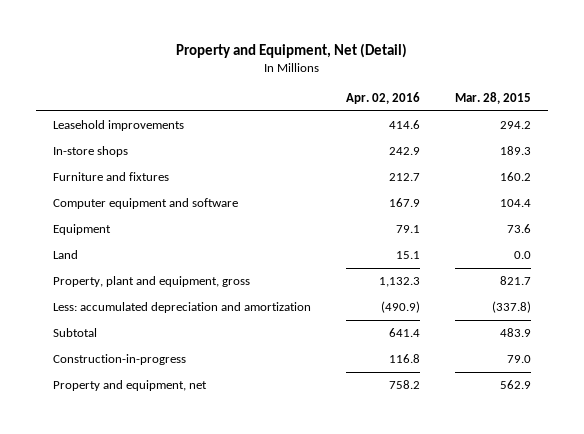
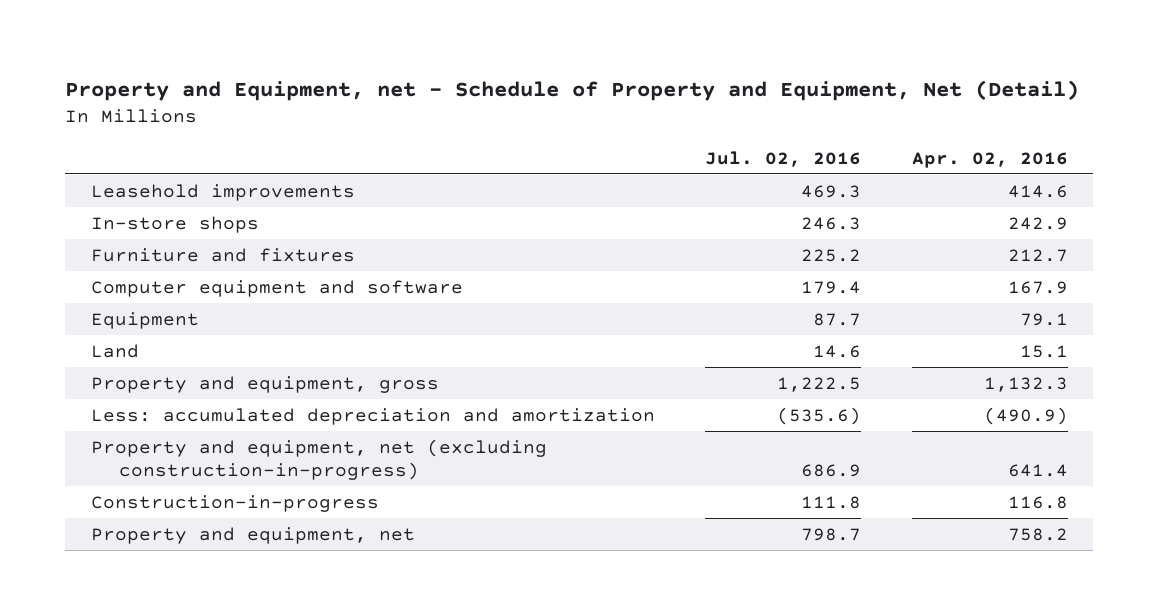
- Property and Equipment, Net (Detail)
+ Property and Equipment, net - Schedule of Property and Equipment, Net (Detail)
- | Apr. 02, 2016 | Mar. 28, 2015
+ | Jul. 02, 2016 | Apr. 02, 2016
- Property, plant and equipment, gross | 1,132.3 | 821.7
+ Property and equipment, gross | 1,222.5 | 1,132.3
- Subtotal | 641.4 | 483.9
+ Property and equipment, net (excluding construction-in-progress) | 686.9 | 641.4

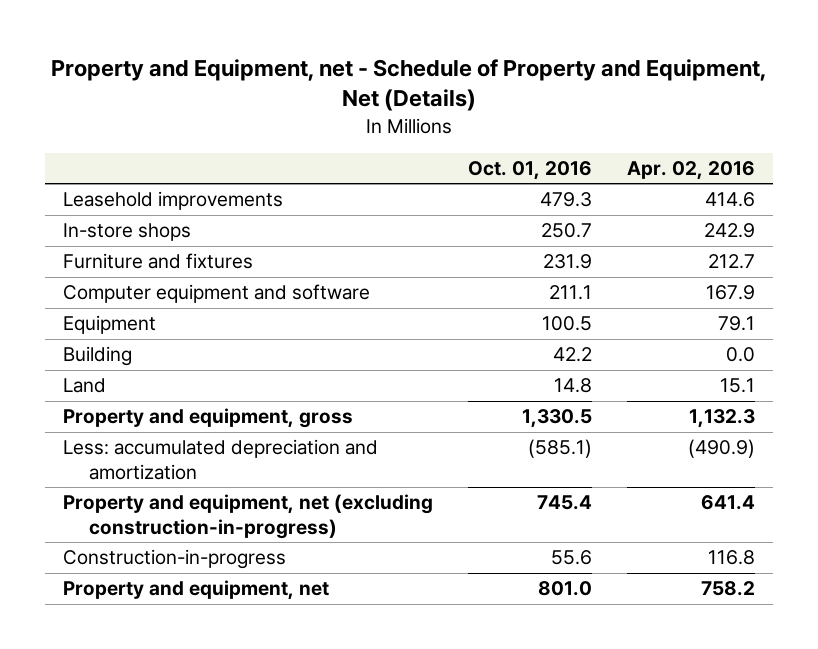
- Property and Equipment, net - Schedule of Property and Equipment, Net (Detail)
+ Property and Equipment, net - Schedule of Property and Equipment, Net (Details)
- | Jul. 02, 2016 | Apr. 02, 2016
+ | Oct. 01, 2016 | Apr. 02, 2016
+ Building | 42.2 | 0.0

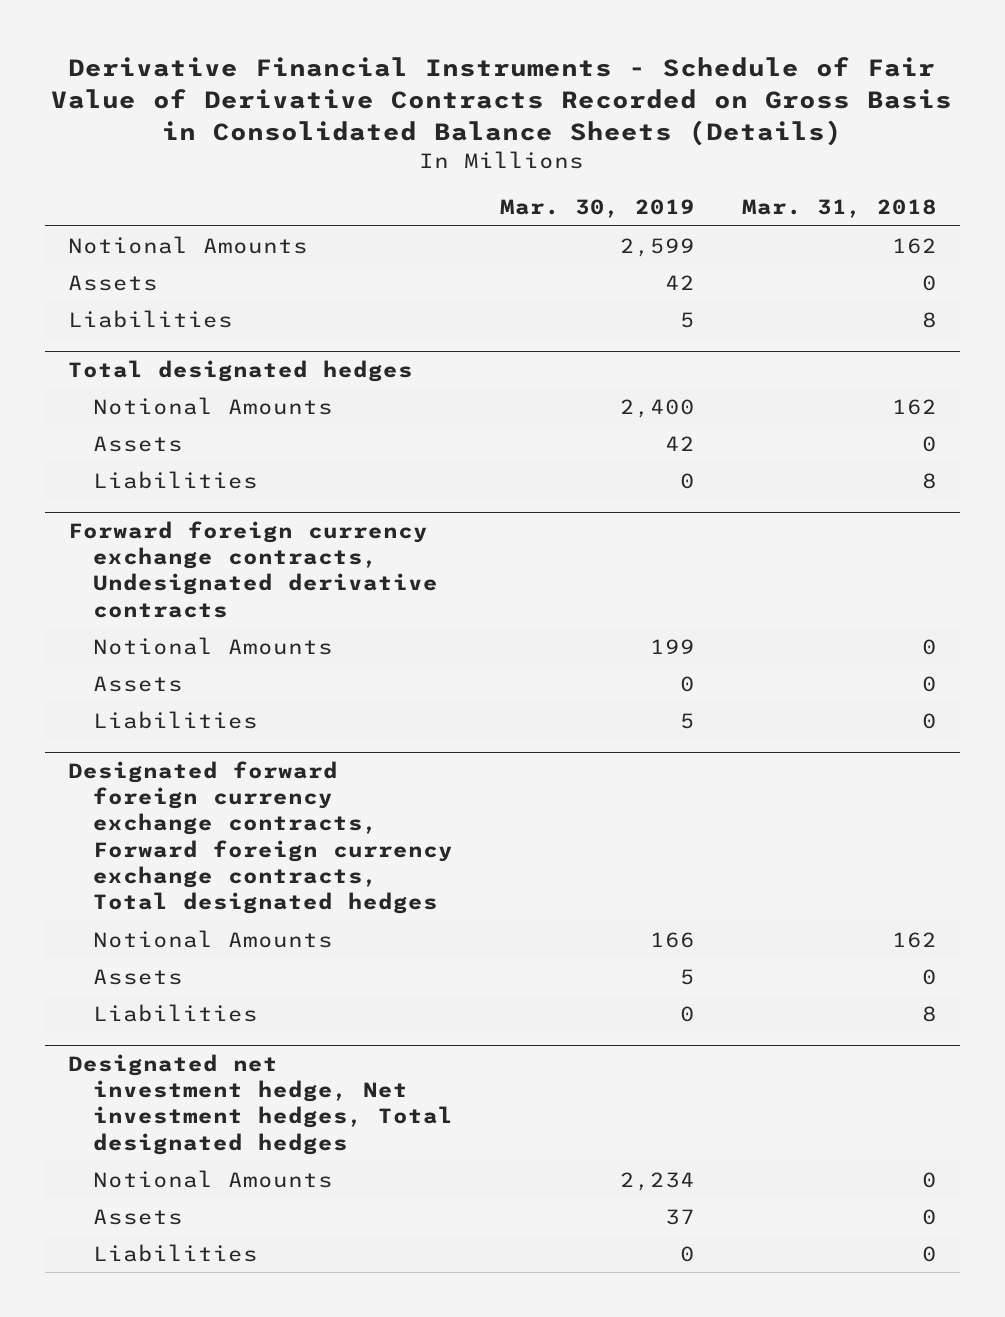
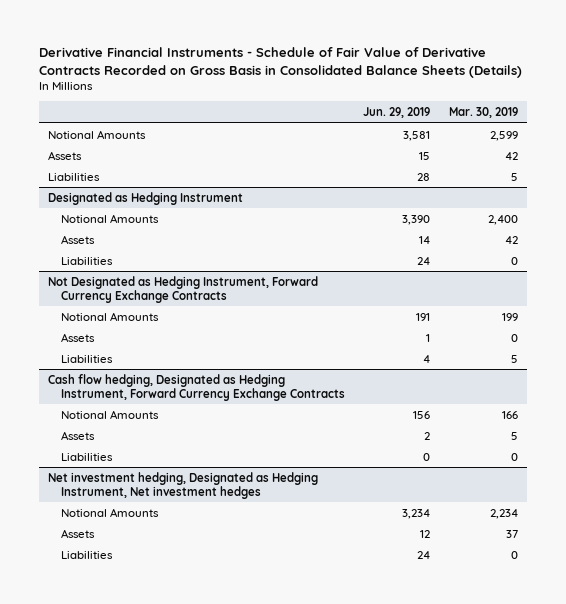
- | Mar. 30, 2019 | Mar. 31, 2018
+ | Jun. 29, 2019 | Mar. 30, 2019
- Total designated hedges
+ Designated as Hedging Instrument
- Forward foreign currency exchange contracts, Undesignated derivative contracts
+ Not Designated as Hedging Instrument, Forward Currency Exchange Contracts
- Designated forward foreign currency exchange contracts, Forward foreign currency exchange contracts, Total designated hedges
+ Cash flow hedging, Designated as Hedging Instrument, Forward Currency Exchange Contracts
- Designated net investment hedge, Net investment hedges, Total designated hedges
+ Net investment hedging, Designated as Hedging Instrument, Net investment hedges

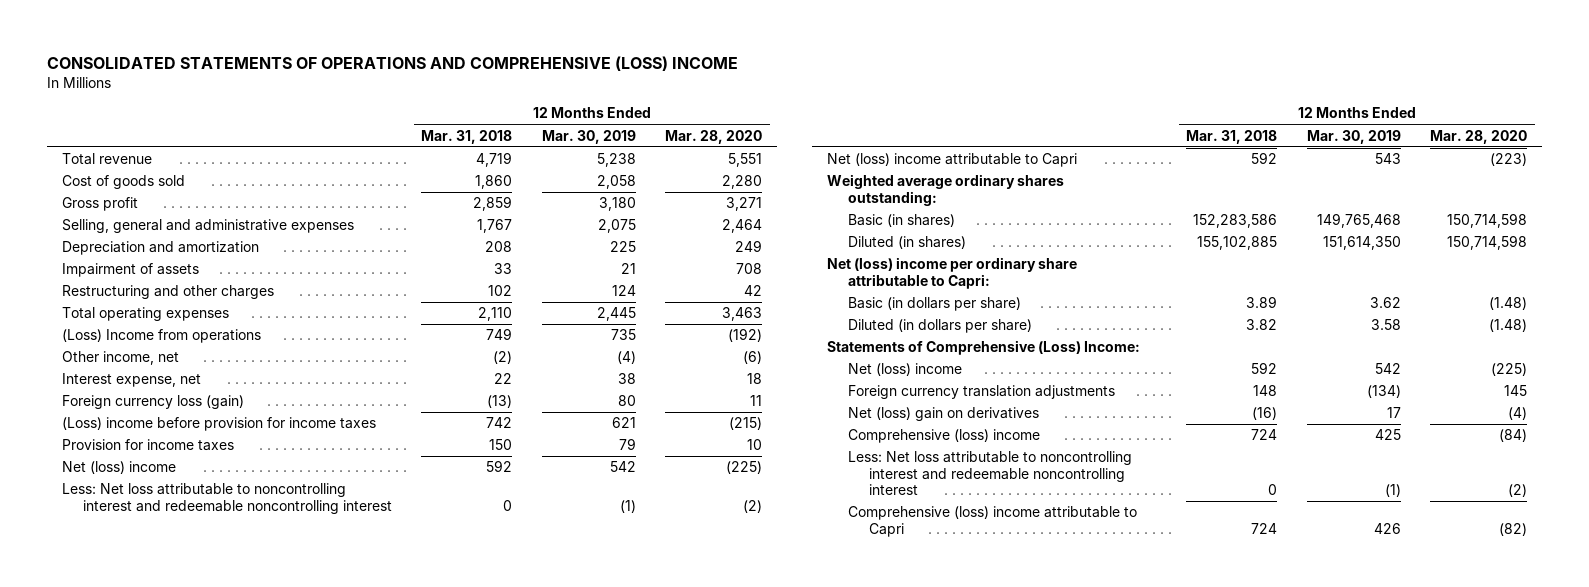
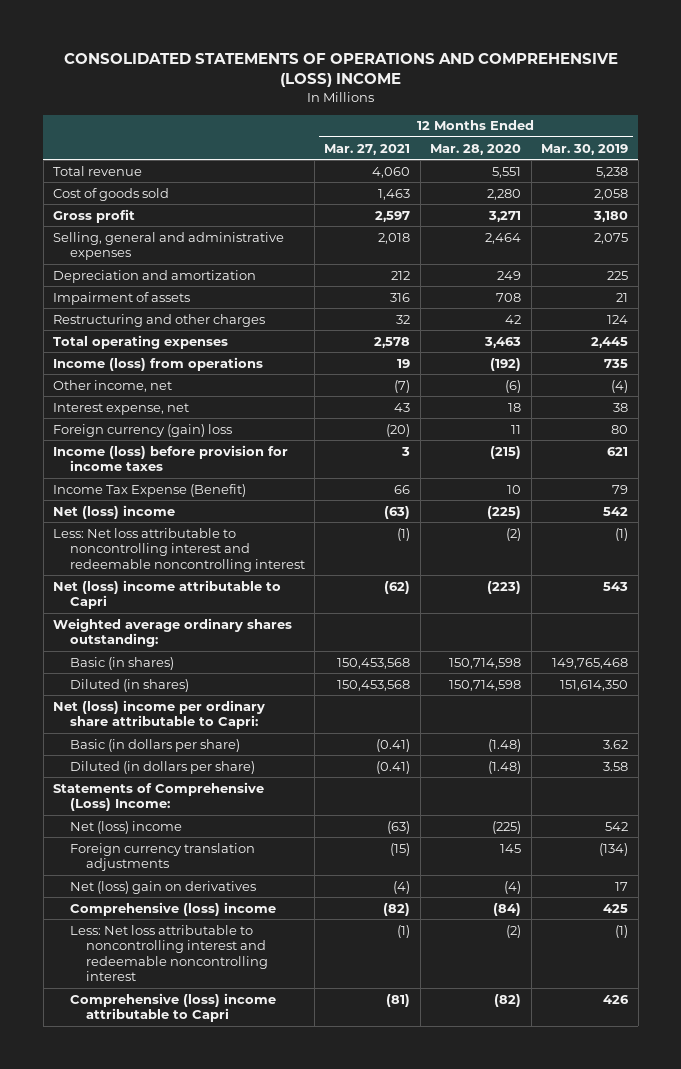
- | 12 Months Ended Mar. 31, 2018 | 12 Months Ended Mar. 30, 2019 | 12 Months Ended Mar. 28, 2020
+ | 12 Months Ended Mar. 27, 2021 | 12 Months Ended Mar. 28, 2020 | 12 Months Ended Mar. 30, 2019
- (Loss) Income from operations | 749 | 735 | (192)
+ Income (loss) from operations | 19 | (192) | 735
- Foreign currency loss (gain) | (13) | 80 | 11
- (Loss) income before provision for income taxes | 742 | 621 | (215)
- Provision for income taxes | 150 | 79 | 10
+ Foreign currency (gain) loss | (20) | 11 | 80
+ Income (loss) before provision for income taxes | 3 | (215) | 621
+ Income Tax Expense (Benefit) | 66 | 10 | 79

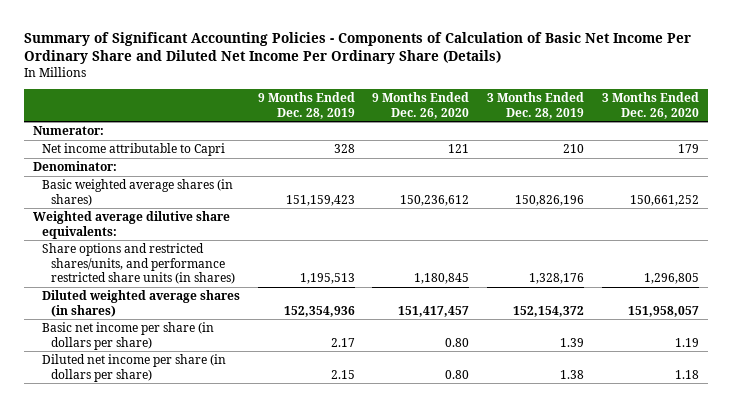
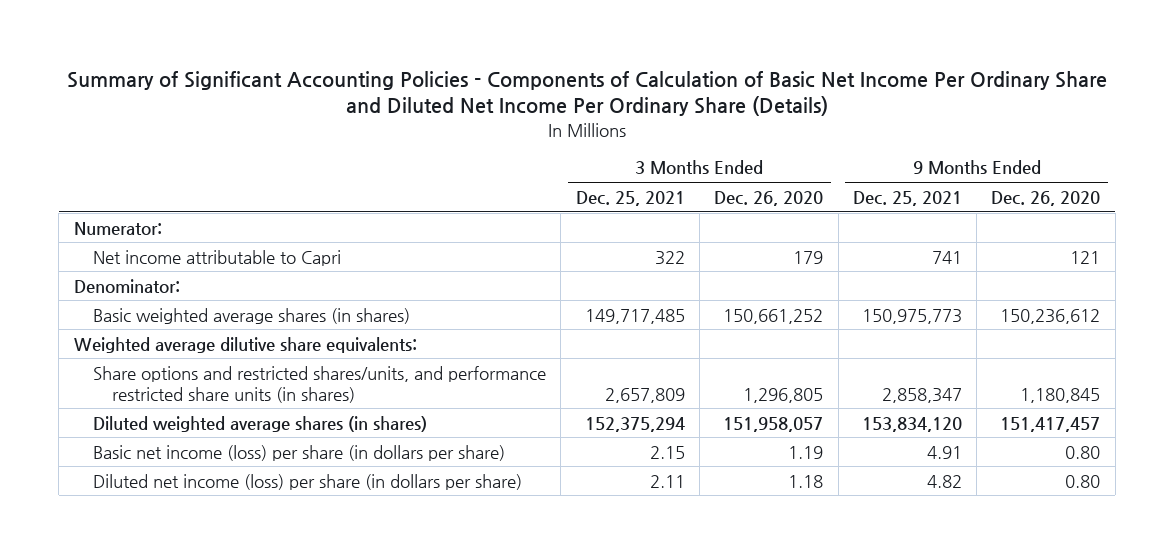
- | 9 Months Ended Dec. 28, 2019 | 9 Months Ended Dec. 26, 2020 | 3 Months Ended Dec. 28, 2019 | 3 Months Ended Dec. 26, 2020
+ | 3 Months Ended Dec. 25, 2021 | 3 Months Ended Dec. 26, 2020 | 9 Months Ended Dec. 25, 2021 | 9 Months Ended Dec. 26, 2020
- Basic net income per share (in dollars per share) | 2.17 | 0.80 | 1.39 | 1.19
- Diluted net income per share (in dollars per share) | 2.15 | 0.80 | 1.38 | 1.18
+ Basic net income (loss) per share (in dollars per share) | 2.15 | 1.19 | 4.91 | 0.80
+ Diluted net income (loss) per share (in dollars per share) | 2.11 | 1.18 | 4.82 | 0.80

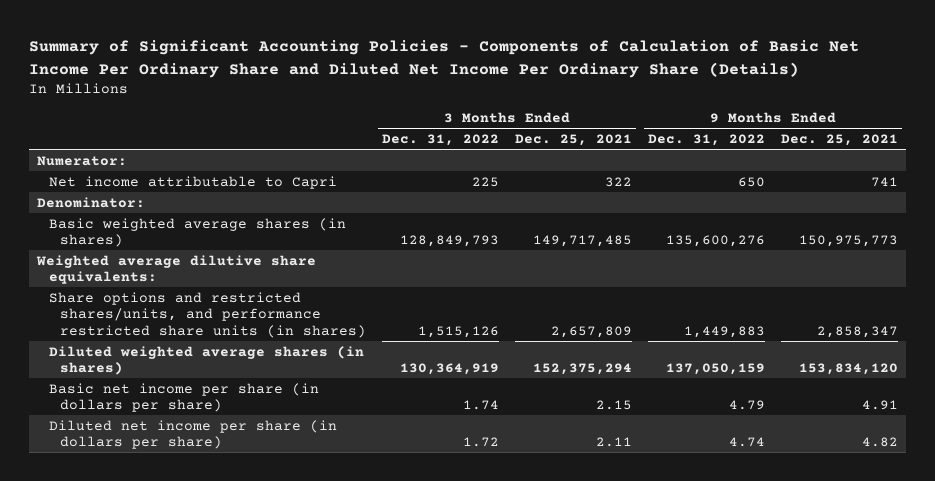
- | 3 Months Ended Dec. 25, 2021 | 3 Months Ended Dec. 26, 2020 | 9 Months Ended Dec. 25, 2021 | 9 Months Ended Dec. 26, 2020
+ | 3 Months Ended Dec. 31, 2022 | 3 Months Ended Dec. 25, 2021 | 9 Months Ended Dec. 31, 2022 | 9 Months Ended Dec. 25, 2021
- Basic net income (loss) per share (in dollars per share) | 2.15 | 1.19 | 4.91 | 0.80
- Diluted net income (loss) per share (in dollars per share) | 2.11 | 1.18 | 4.82 | 0.80
+ Basic net income per share (in dollars per share) | 1.74 | 2.15 | 4.79 | 4.91
+ Diluted net income per share (in dollars per share) | 1.72 | 2.11 | 4.74 | 4.82

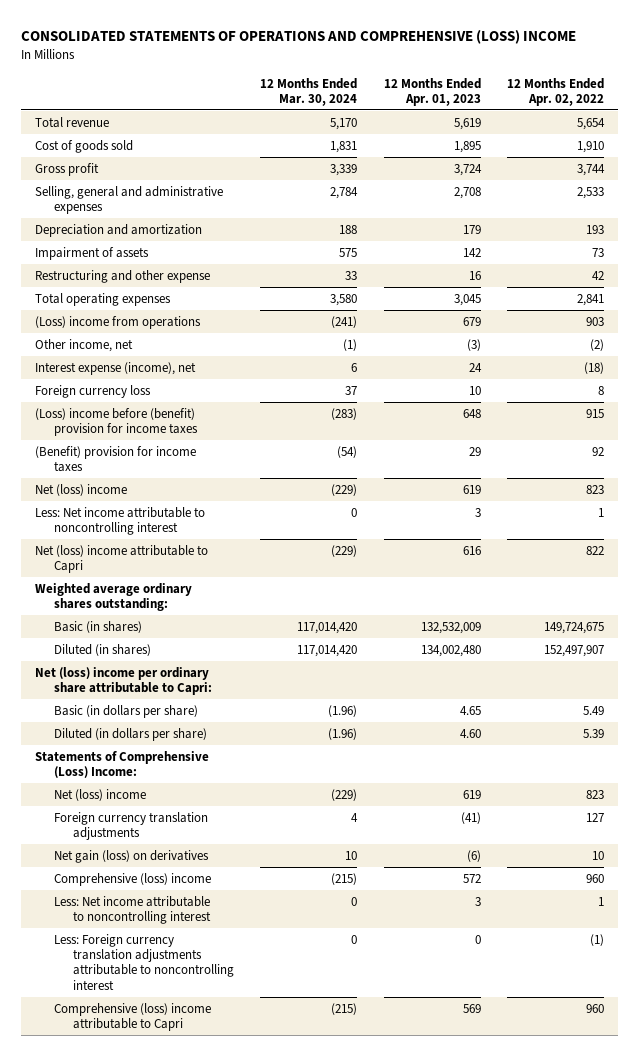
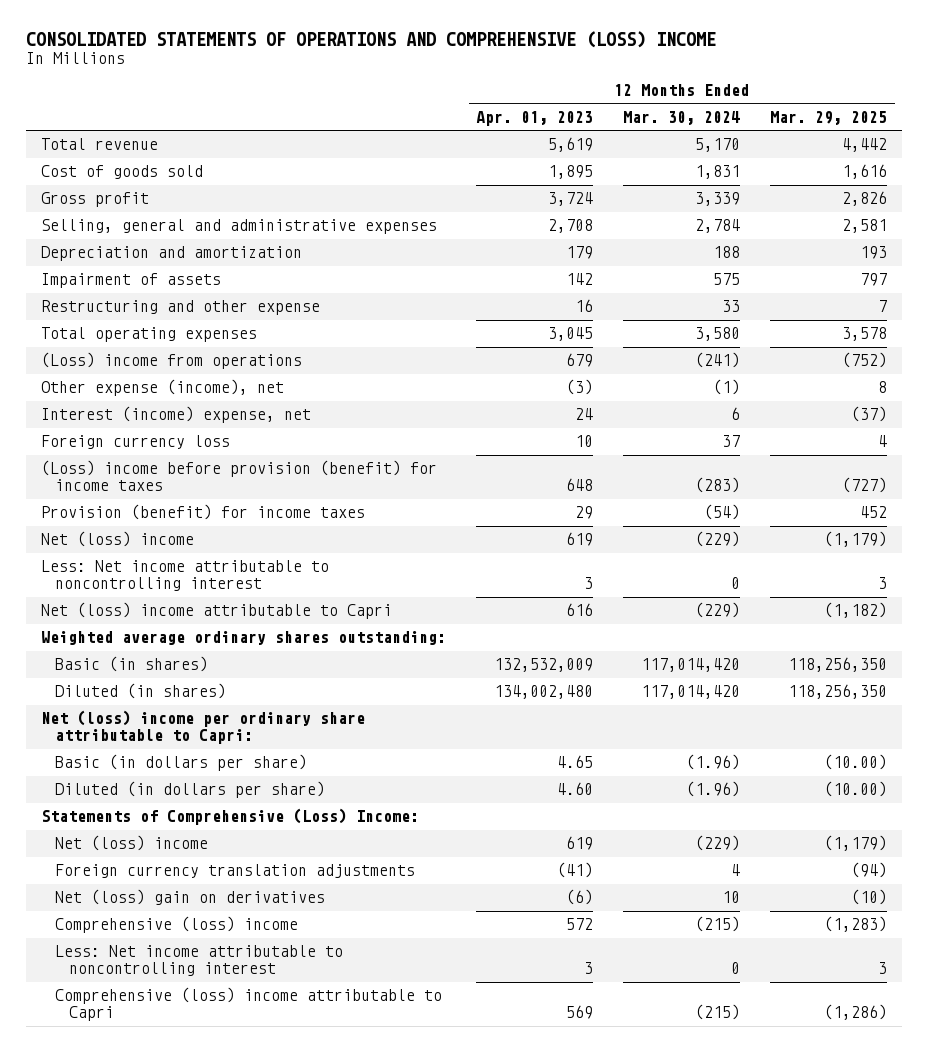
- | 12 Months Ended Mar. 30, 2024 | 12 Months Ended Apr. 01, 2023 | 12 Months Ended Apr. 02, 2022
+ | 12 Months Ended Apr. 01, 2023 | 12 Months Ended Mar. 30, 2024 | 12 Months Ended Mar. 29, 2025
- Other income, net | (1) | (3) | (2)
- Interest expense (income), net | 6 | 24 | (18)
+ Other expense (income), net | (3) | (1) | 8
+ Interest (income) expense, net | 24 | 6 | (37)
- (Loss) income before (benefit) provision for income taxes | (283) | 648 | 915
- (Benefit) provision for income taxes | (54) | 29 | 92
+ (Loss) income before provision (benefit) for income taxes | 648 | (283) | (727)
+ Provision (benefit) for income taxes | 29 | (54) | 452
- Net gain (loss) on derivatives | 10 | (6) | 10
+ Net (loss) gain on derivatives | (6) | 10 | (10)
- Less: Foreign currency translation adjustments attributable to noncontrolling interest | 0 | 0 | (1)

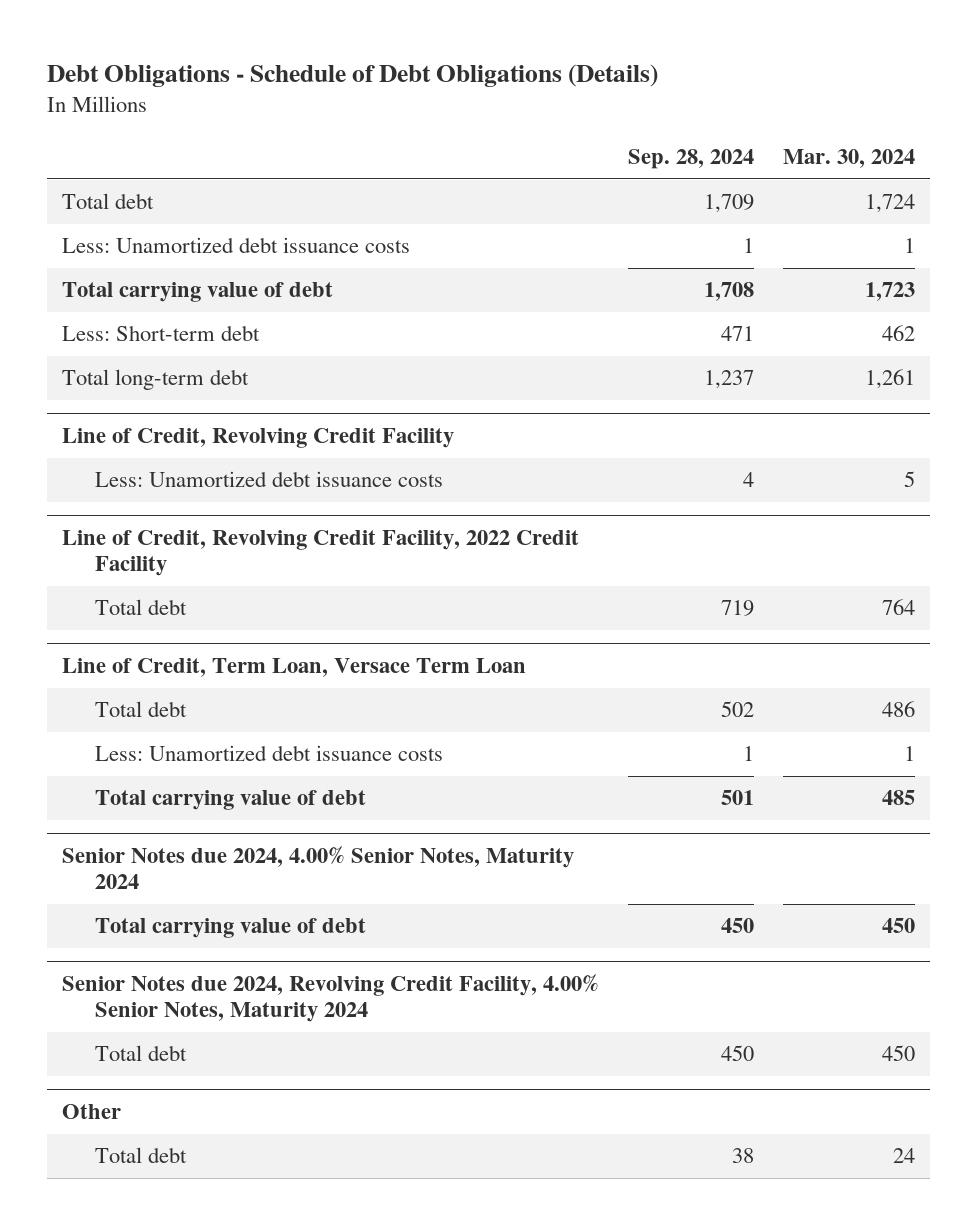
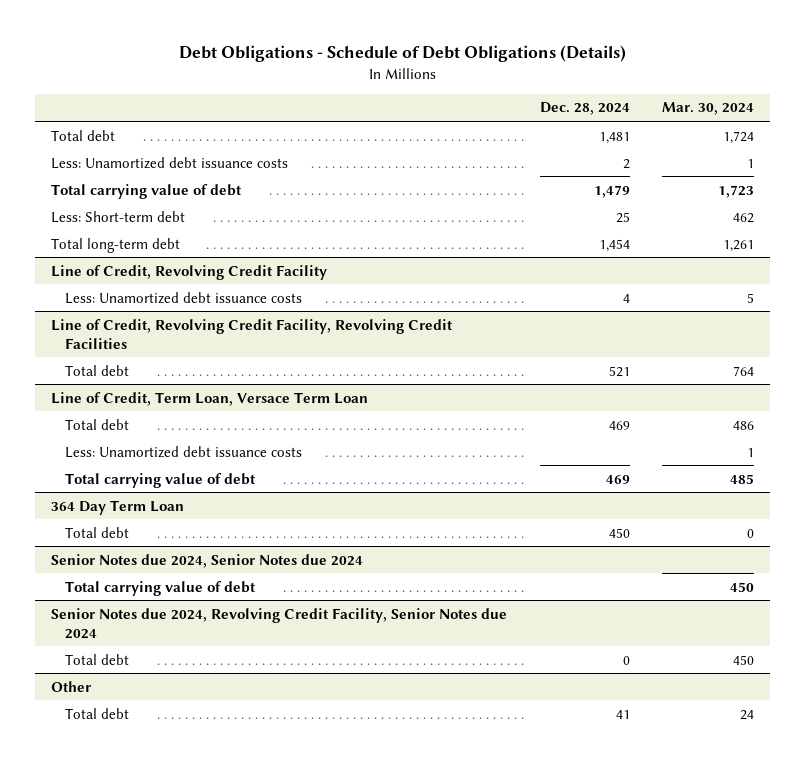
- | Sep. 28, 2024 | Mar. 30, 2024
+ | Dec. 28, 2024 | Mar. 30, 2024
- Line of Credit, Revolving Credit Facility, 2022 Credit Facility
+ Line of Credit, Revolving Credit Facility, Revolving Credit Facilities
- Senior Notes due 2024, 4.00% Senior Notes, Maturity 2024
+ 364 Day Term Loan
+ Total debt | 450 | 0
+ Senior Notes due 2024, Senior Notes due 2024
- Senior Notes due 2024, Revolving Credit Facility, 4.00% Senior Notes, Maturity 2024
+ Senior Notes due 2024, Revolving Credit Facility, Senior Notes due 2024

